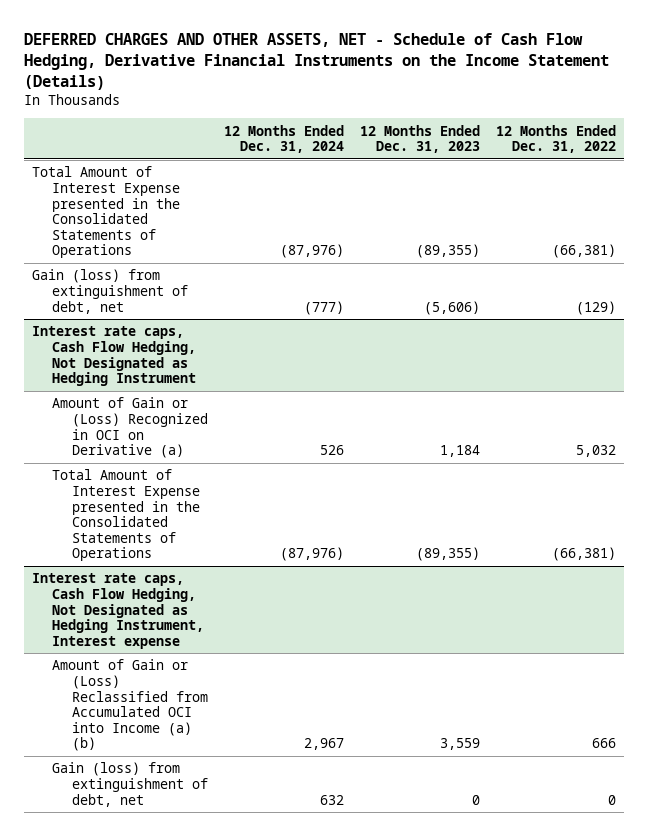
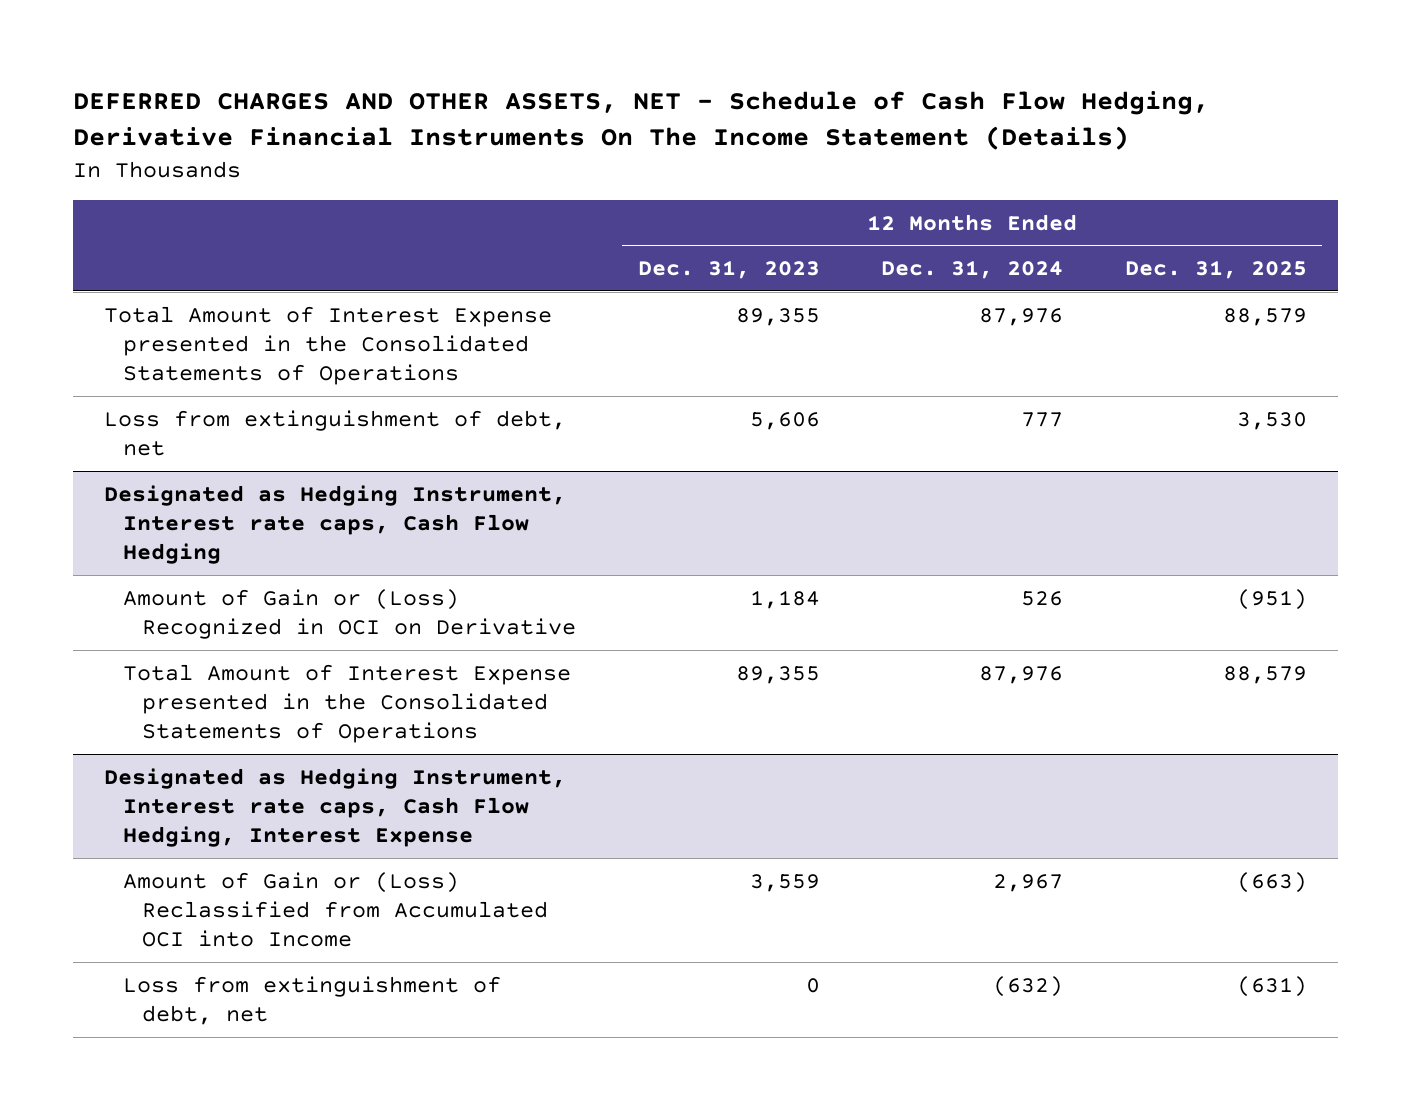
- DEFERRED CHARGES AND OTHER ASSETS, NET - Schedule of Cash Flow Hedging, Derivative Financial Instruments on the Income Statement (Details)
+ DEFERRED CHARGES AND OTHER ASSETS, NET - Schedule of Cash Flow Hedging, Derivative Financial Instruments On The Income Statement (Details)
- | 12 Months Ended Dec. 31, 2024 | 12 Months Ended Dec. 31, 2023 | 12 Months Ended Dec. 31, 2022
+ | 12 Months Ended Dec. 31, 2023 | 12 Months Ended Dec. 31, 2024 | 12 Months Ended Dec. 31, 2025
- Total Amount of Interest Expense presented in the Consolidated Statements of Operations | (87,976) | (89,355) | (66,381)
- Gain (loss) from extinguishment of debt, net | (777) | (5,606) | (129)
- Interest rate caps, Cash Flow Hedging, Not Designated as Hedging Instrument
- Amount of Gain or (Loss) Recognized in OCI on Derivative (a) | 526 | 1,184 | 5,032
- Total Amount of Interest Expense presented in the Consolidated Statements of Operations | (87,976) | (89,355) | (66,381)
- Interest rate caps, Cash Flow Hedging, Not Designated as Hedging Instrument, Interest expense
- Amount of Gain or (Loss) Reclassified from Accumulated OCI into Income (a) (b) | 2,967 | 3,559 | 666
- Gain (loss) from extinguishment of debt, net | 632 | 0 | 0
+ Total Amount of Interest Expense presented in the Consolidated Statements of Operations | 89,355 | 87,976 | 88,579
+ Loss from extinguishment of debt, net | 5,606 | 777 | 3,530
+ Designated as Hedging Instrument, Interest rate caps, Cash Flow Hedging
+ Amount of Gain or (Loss) Recognized in OCI on Derivative | 1,184 | 526 | (951)
+ Total Amount of Interest Expense presented in the Consolidated Statements of Operations | 89,355 | 87,976 | 88,579
+ Designated as Hedging Instrument, Interest rate caps, Cash Flow Hedging, Interest Expense
+ Amount of Gain or (Loss) Reclassified from Accumulated OCI into Income | 3,559 | 2,967 | (663)
+ Loss from extinguishment of debt, net | 0 | (632) | (631)

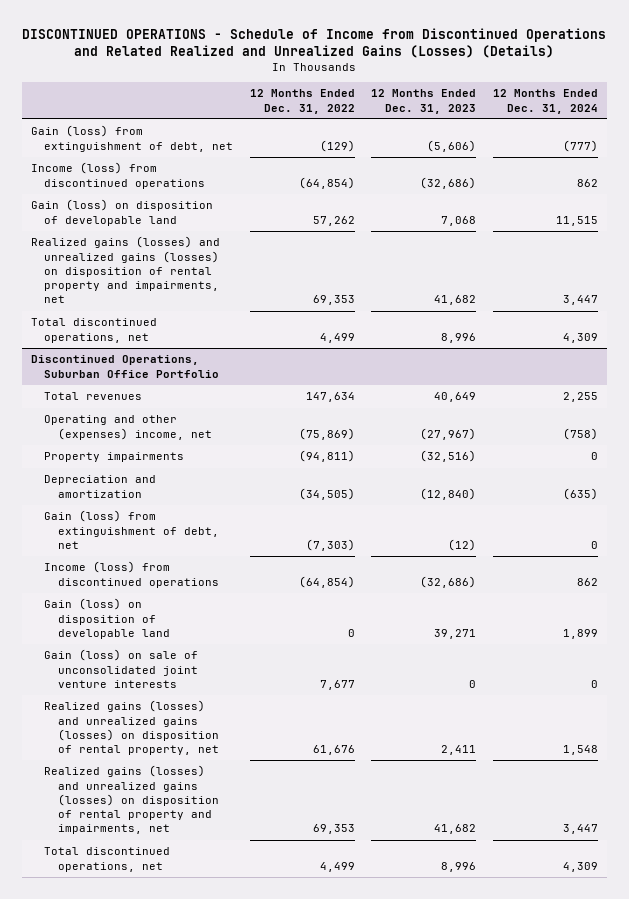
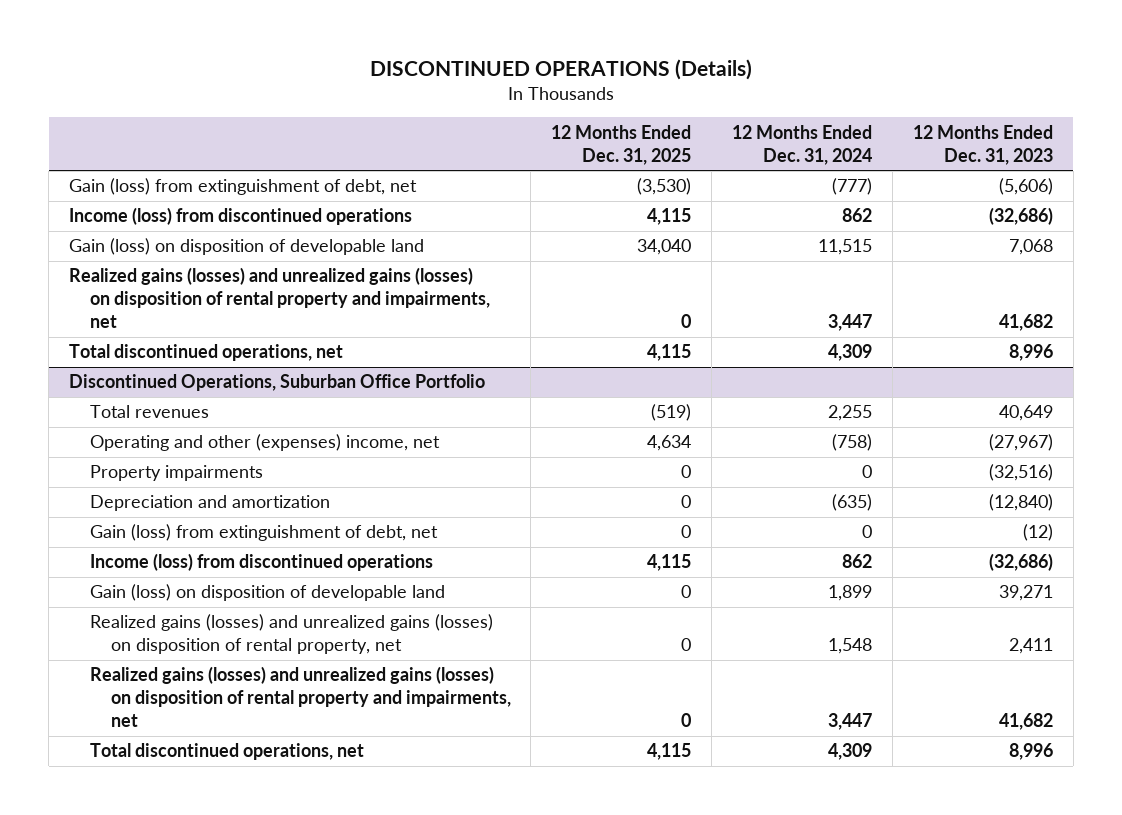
- DISCONTINUED OPERATIONS - Schedule of Income from Discontinued Operations and Related Realized and Unrealized Gains (Losses) (Details)
+ DISCONTINUED OPERATIONS (Details)
- | 12 Months Ended Dec. 31, 2022 | 12 Months Ended Dec. 31, 2023 | 12 Months Ended Dec. 31, 2024
+ | 12 Months Ended Dec. 31, 2025 | 12 Months Ended Dec. 31, 2024 | 12 Months Ended Dec. 31, 2023
@ Discontinued Operations, Suburban Office Portfolio
- Gain (loss) on sale of unconsolidated joint venture interests | 7,677 | 0 | 0

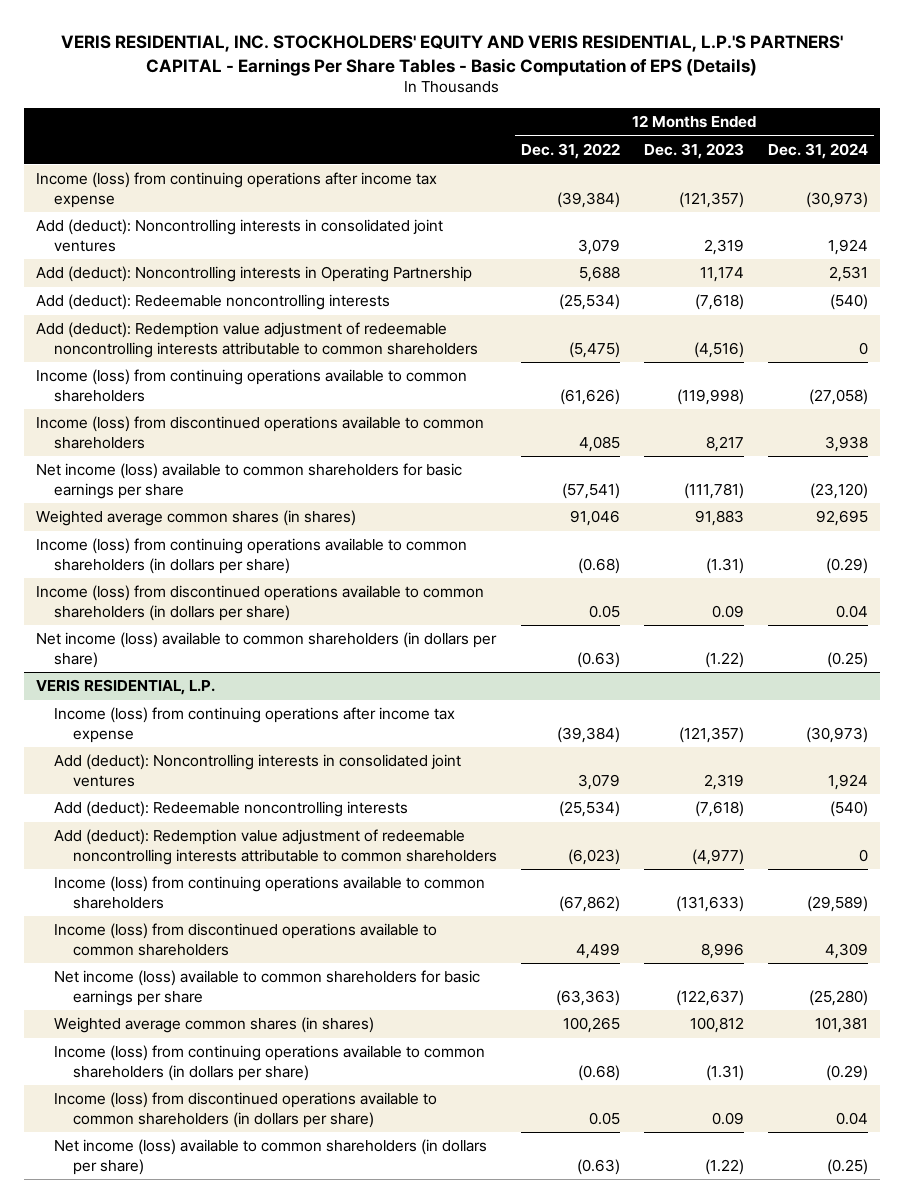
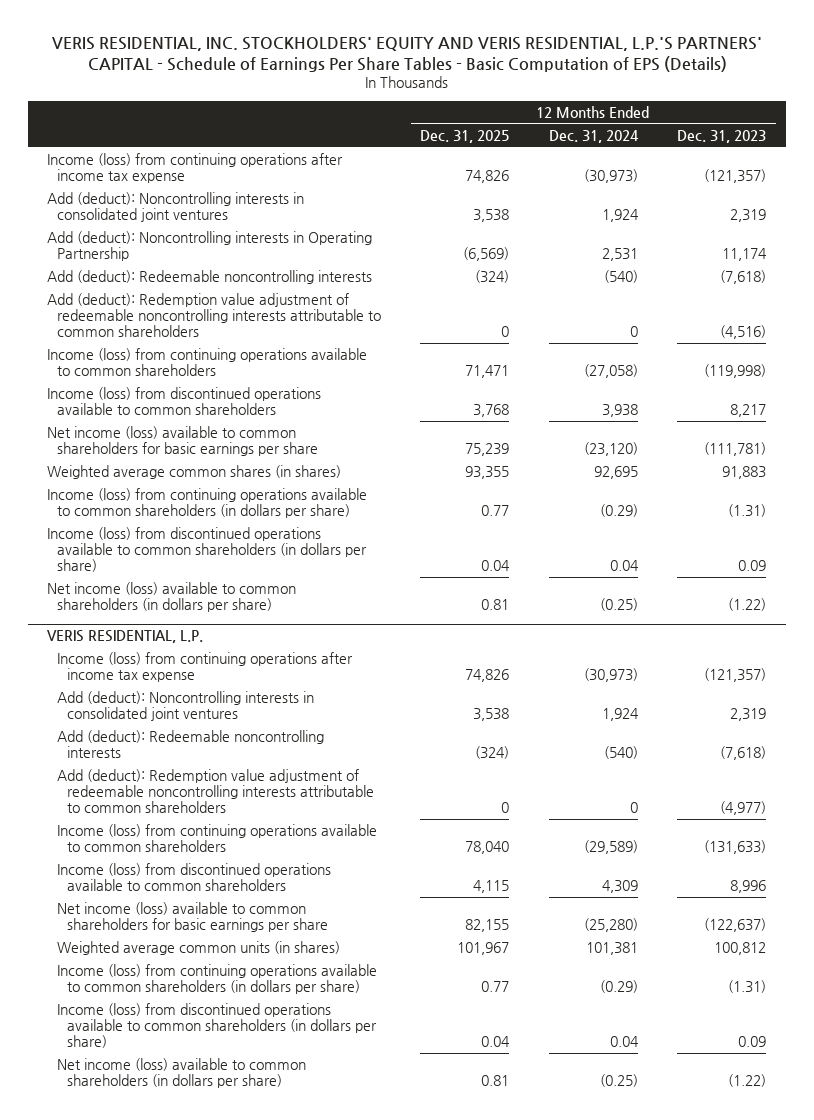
- VERIS RESIDENTIAL, INC. STOCKHOLDERS' EQUITY AND VERIS RESIDENTIAL, L.P.'S PARTNERS' CAPITAL - Earnings Per Share Tables - Basic Computation of EPS (Details)
+ VERIS RESIDENTIAL, INC. STOCKHOLDERS' EQUITY AND VERIS RESIDENTIAL, L.P.'S PARTNERS' CAPITAL - Schedule of Earnings Per Share Tables - Basic Computation of EPS (Details)
- | 12 Months Ended Dec. 31, 2022 | 12 Months Ended Dec. 31, 2023 | 12 Months Ended Dec. 31, 2024
+ | 12 Months Ended Dec. 31, 2025 | 12 Months Ended Dec. 31, 2024 | 12 Months Ended Dec. 31, 2023
@ VERIS RESIDENTIAL, L.P.
- Weighted average common shares (in shares) | 100,265 | 100,812 | 101,381
+ Weighted average common units (in shares) | 101,967 | 101,381 | 100,812

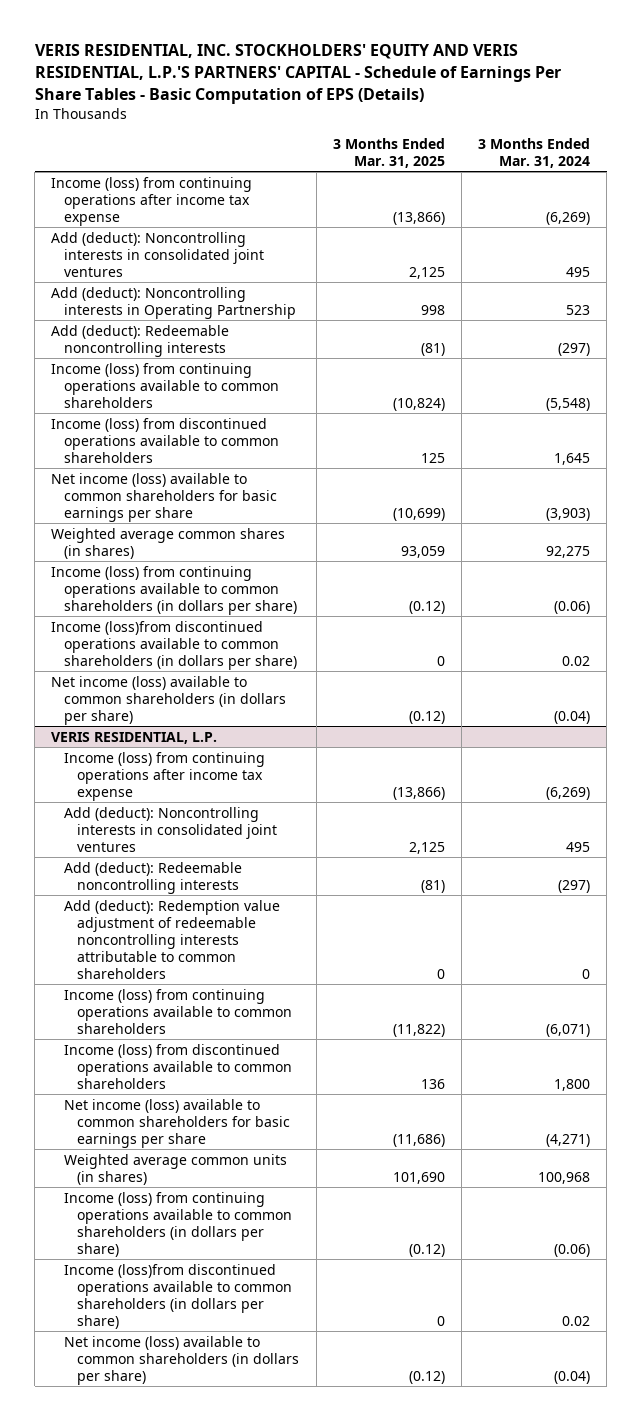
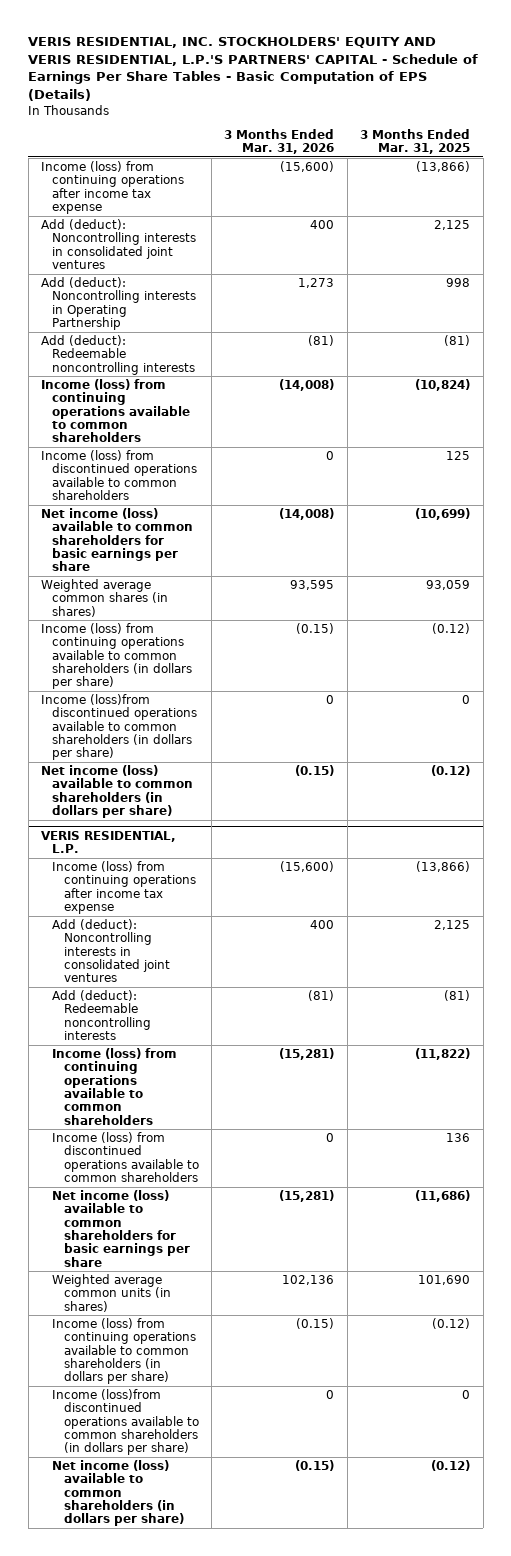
- | 3 Months Ended Mar. 31, 2025 | 3 Months Ended Mar. 31, 2024
+ | 3 Months Ended Mar. 31, 2026 | 3 Months Ended Mar. 31, 2025
@ VERIS RESIDENTIAL, L.P.
- Add (deduct): Redemption value adjustment of redeemable noncontrolling interests attributable to common shareholders | 0 | 0

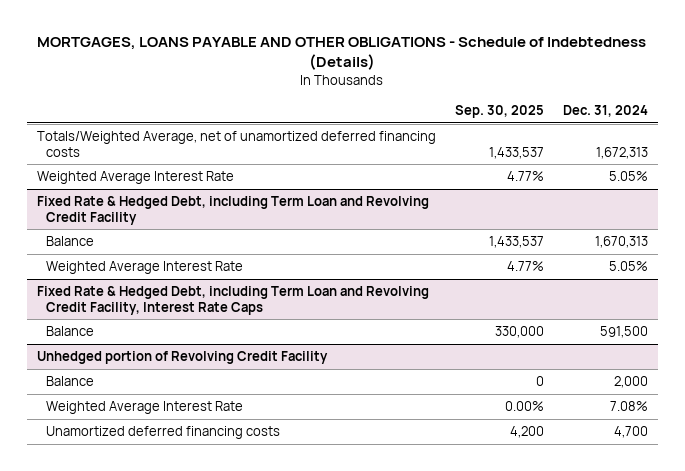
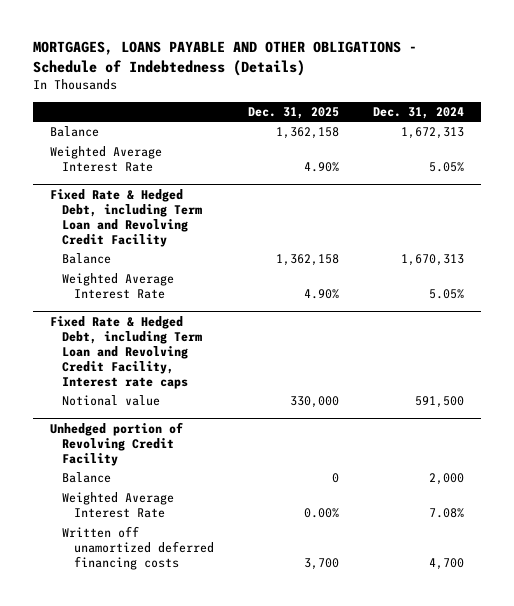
- | Sep. 30, 2025 | Dec. 31, 2024
+ | Dec. 31, 2025 | Dec. 31, 2024
- Totals/Weighted Average, net of unamortized deferred financing costs | 1,433,537 | 1,672,313
+ Balance | 1,362,158 | 1,672,313
- Fixed Rate & Hedged Debt, including Term Loan and Revolving Credit Facility, Interest Rate Caps
- Balance | 330,000 | 591,500
+ Fixed Rate & Hedged Debt, including Term Loan and Revolving Credit Facility, Interest rate caps
+ Notional value | 330,000 | 591,500
@ Unhedged portion of Revolving Credit Facility
- Unamortized deferred financing costs | 4,200 | 4,700
+ Written off unamortized deferred financing costs | 3,700 | 4,700

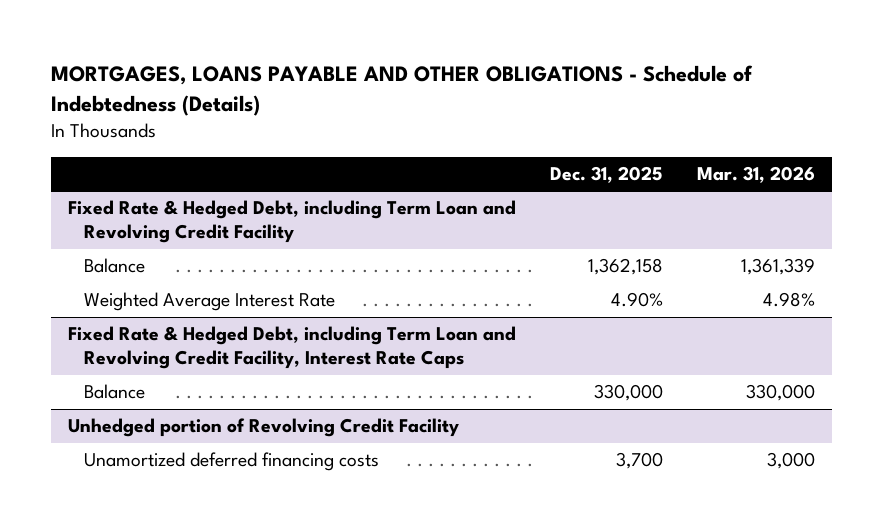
- | Dec. 31, 2025 | Dec. 31, 2024
+ | Dec. 31, 2025 | Mar. 31, 2026
- Balance | 1,362,158 | 1,672,313
- Weighted Average Interest Rate | 4.90% | 5.05%
- Fixed Rate & Hedged Debt, including Term Loan and Revolving Credit Facility, Interest rate caps
- Notional value | 330,000 | 591,500
+ Fixed Rate & Hedged Debt, including Term Loan and Revolving Credit Facility, Interest Rate Caps
+ Balance | 330,000 | 330,000
@ Unhedged portion of Revolving Credit Facility
- Balance | 0 | 2,000
- Weighted Average Interest Rate | 0.00% | 7.08%
- Written off unamortized deferred financing costs | 3,700 | 4,700
+ Unamortized deferred financing costs | 3,700 | 3,000

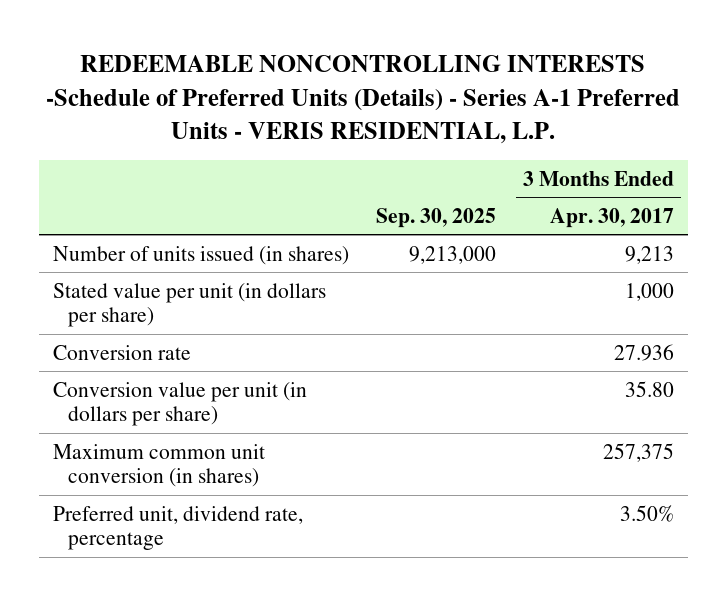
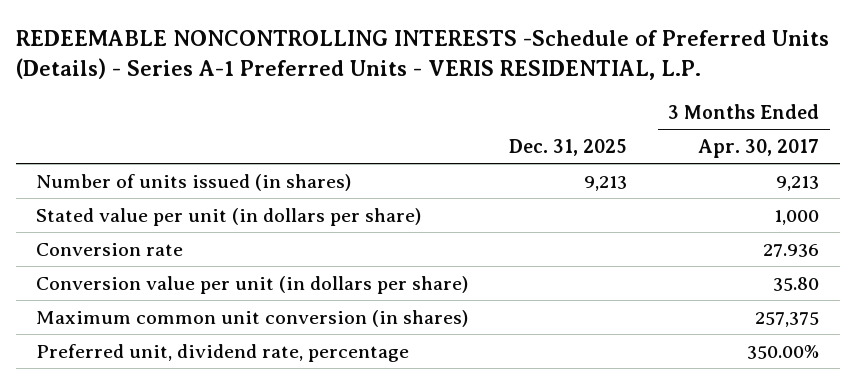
- | Sep. 30, 2025 | 3 Months Ended Apr. 30, 2017
+ | Dec. 31, 2025 | 3 Months Ended Apr. 30, 2017
- Preferred unit, dividend rate, percentage | | 3.50%
+ Preferred unit, dividend rate, percentage | | 350.00%

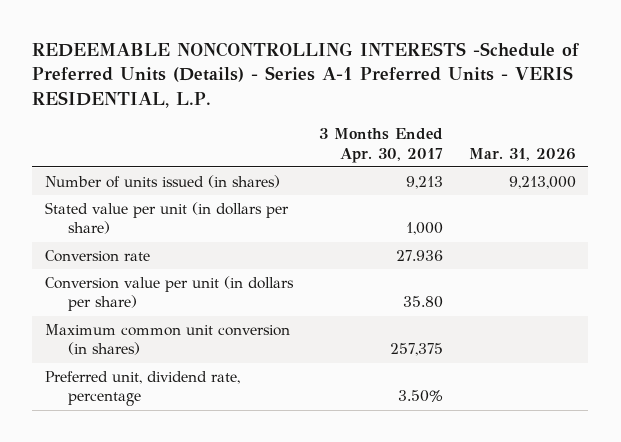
- | Dec. 31, 2025 | 3 Months Ended Apr. 30, 2017
+ | 3 Months Ended Apr. 30, 2017 | Mar. 31, 2026
- Preferred unit, dividend rate, percentage | | 350.00%
+ Preferred unit, dividend rate, percentage | 3.50% |

